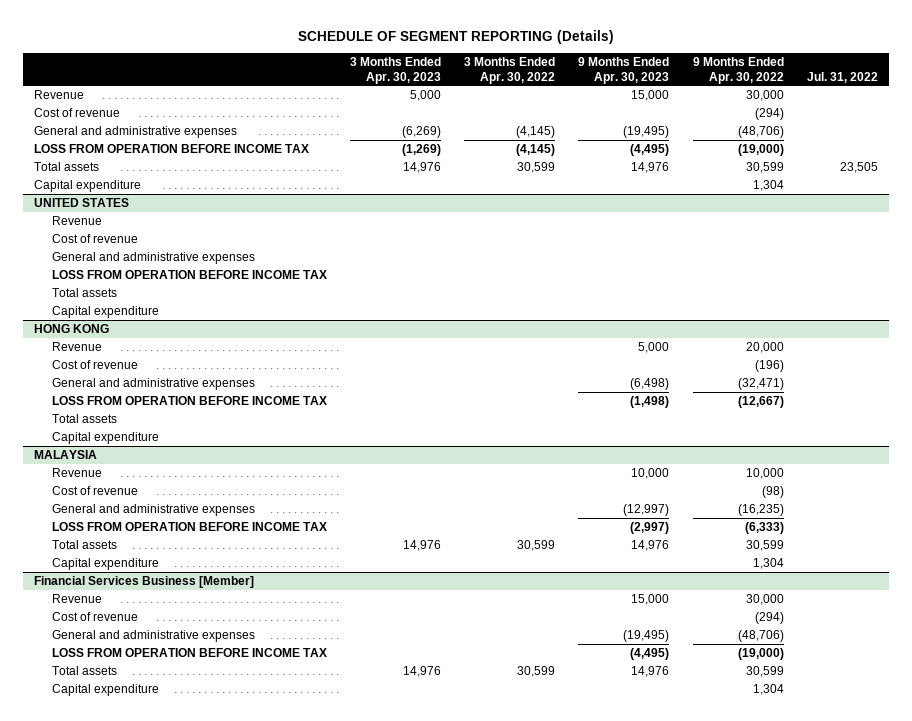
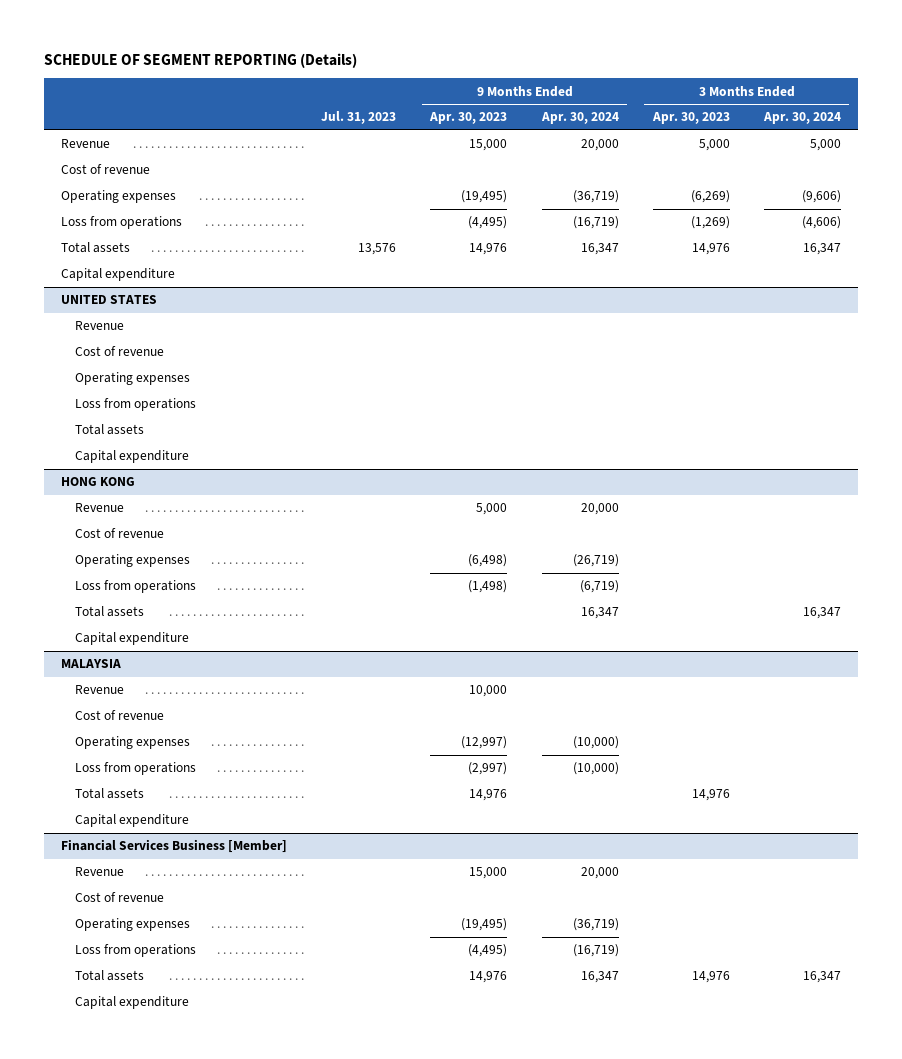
- | 3 Months Ended Apr. 30, 2023 | 3 Months Ended Apr. 30, 2022 | 9 Months Ended Apr. 30, 2023 | 9 Months Ended Apr. 30, 2022 | Jul. 31, 2022
+ | Jul. 31, 2023 | 9 Months Ended Apr. 30, 2023 | 9 Months Ended Apr. 30, 2024 | 3 Months Ended Apr. 30, 2023 | 3 Months Ended Apr. 30, 2024
- General and administrative expenses | (6,269) | (4,145) | (19,495) | (48,706) |
- LOSS FROM OPERATION BEFORE INCOME TAX | (1,269) | (4,145) | (4,495) | (19,000) |
+ Operating expenses | | (19,495) | (36,719) | (6,269) | (9,606)
+ Loss from operations | | (4,495) | (16,719) | (1,269) | (4,606)
@ UNITED STATES
- General and administrative expenses
- LOSS FROM OPERATION BEFORE INCOME TAX
+ Operating expenses
+ Loss from operations
@ HONG KONG
- General and administrative expenses | | | (6,498) | (32,471) |
- LOSS FROM OPERATION BEFORE INCOME TAX | | | (1,498) | (12,667) |
+ Operating expenses | | (6,498) | (26,719) | |
+ Loss from operations | | (1,498) | (6,719) | |
@ MALAYSIA
- General and administrative expenses | | | (12,997) | (16,235) |
- LOSS FROM OPERATION BEFORE INCOME TAX | | | (2,997) | (6,333) |
+ Operating expenses | | (12,997) | (10,000) | |
+ Loss from operations | | (2,997) | (10,000) | |
@ Financial Services Business [Member]
- General and administrative expenses | | | (19,495) | (48,706) |
- LOSS FROM OPERATION BEFORE INCOME TAX | | | (4,495) | (19,000) |
+ Operating expenses | | (19,495) | (36,719) | |
+ Loss from operations | | (4,495) | (16,719) | |

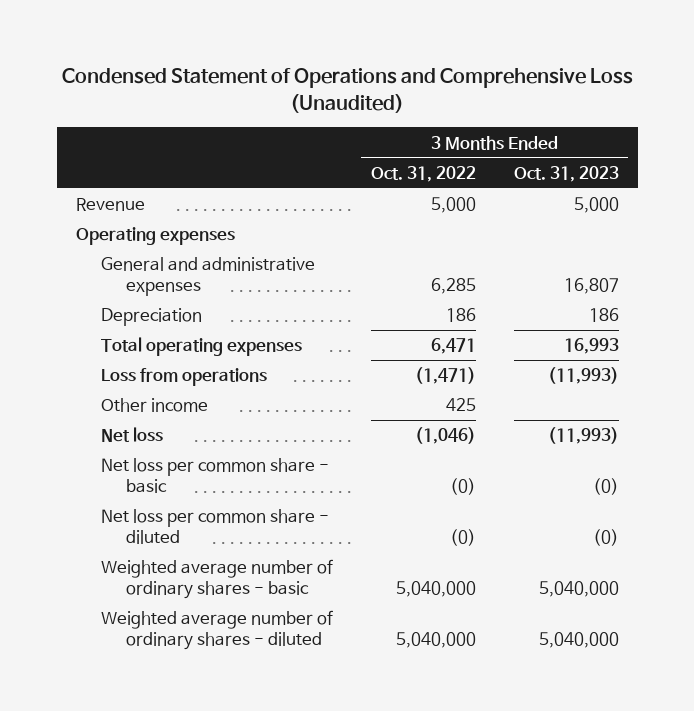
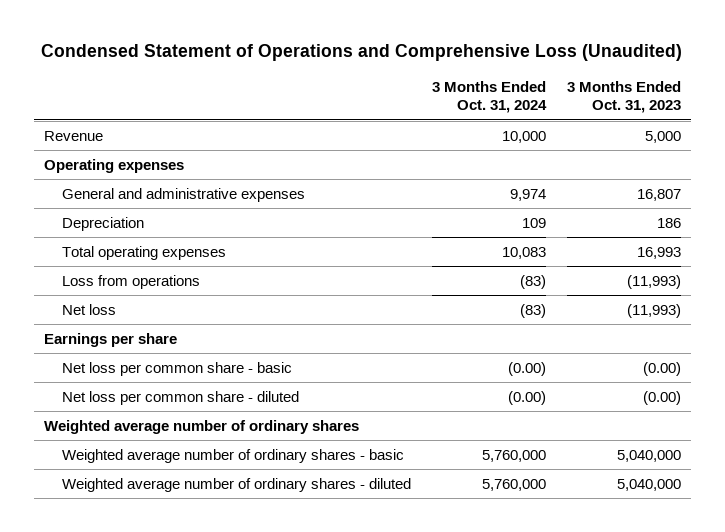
- | 3 Months Ended Oct. 31, 2022 | 3 Months Ended Oct. 31, 2023
+ | 3 Months Ended Oct. 31, 2024 | 3 Months Ended Oct. 31, 2023
- Other income | 425 |
- Net loss per common share - basic | (0) | (0)
- Net loss per common share - diluted | (0) | (0)
+ Earnings per share
+ Net loss per common share - basic | (0.00) | (0.00)
+ Net loss per common share - diluted | (0.00) | (0.00)
+ Weighted average number of ordinary shares

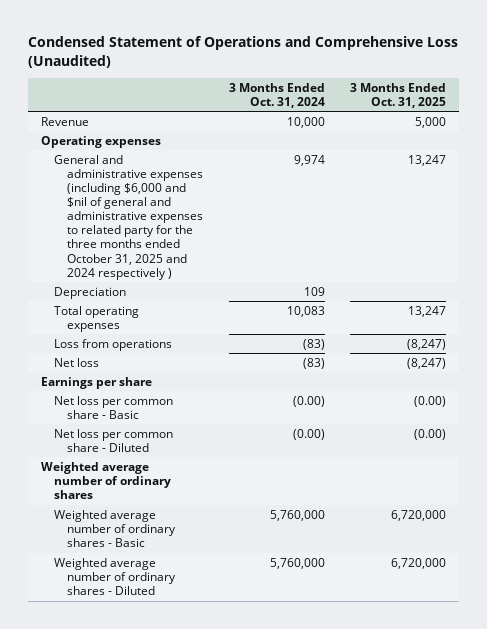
- | 3 Months Ended Oct. 31, 2024 | 3 Months Ended Oct. 31, 2023
+ | 3 Months Ended Oct. 31, 2024 | 3 Months Ended Oct. 31, 2025
- General and administrative expenses | 9,974 | 16,807
+ General and administrative expenses (including $6,000 and $nil of general and administrative expenses to related party for the three months ended October 31, 2025 and 2024 respectively ) | 9,974 | 13,247
- Net loss per common share - basic | (0.00) | (0.00)
- Net loss per common share - diluted | (0.00) | (0.00)
+ Net loss per common share - Basic | (0.00) | (0.00)
+ Net loss per common share - Diluted | (0.00) | (0.00)
- Weighted average number of ordinary shares - basic | 5,760,000 | 5,040,000
- Weighted average number of ordinary shares - diluted | 5,760,000 | 5,040,000
+ Weighted average number of ordinary shares - Basic | 5,760,000 | 6,720,000
+ Weighted average number of ordinary shares - Diluted | 5,760,000 | 6,720,000

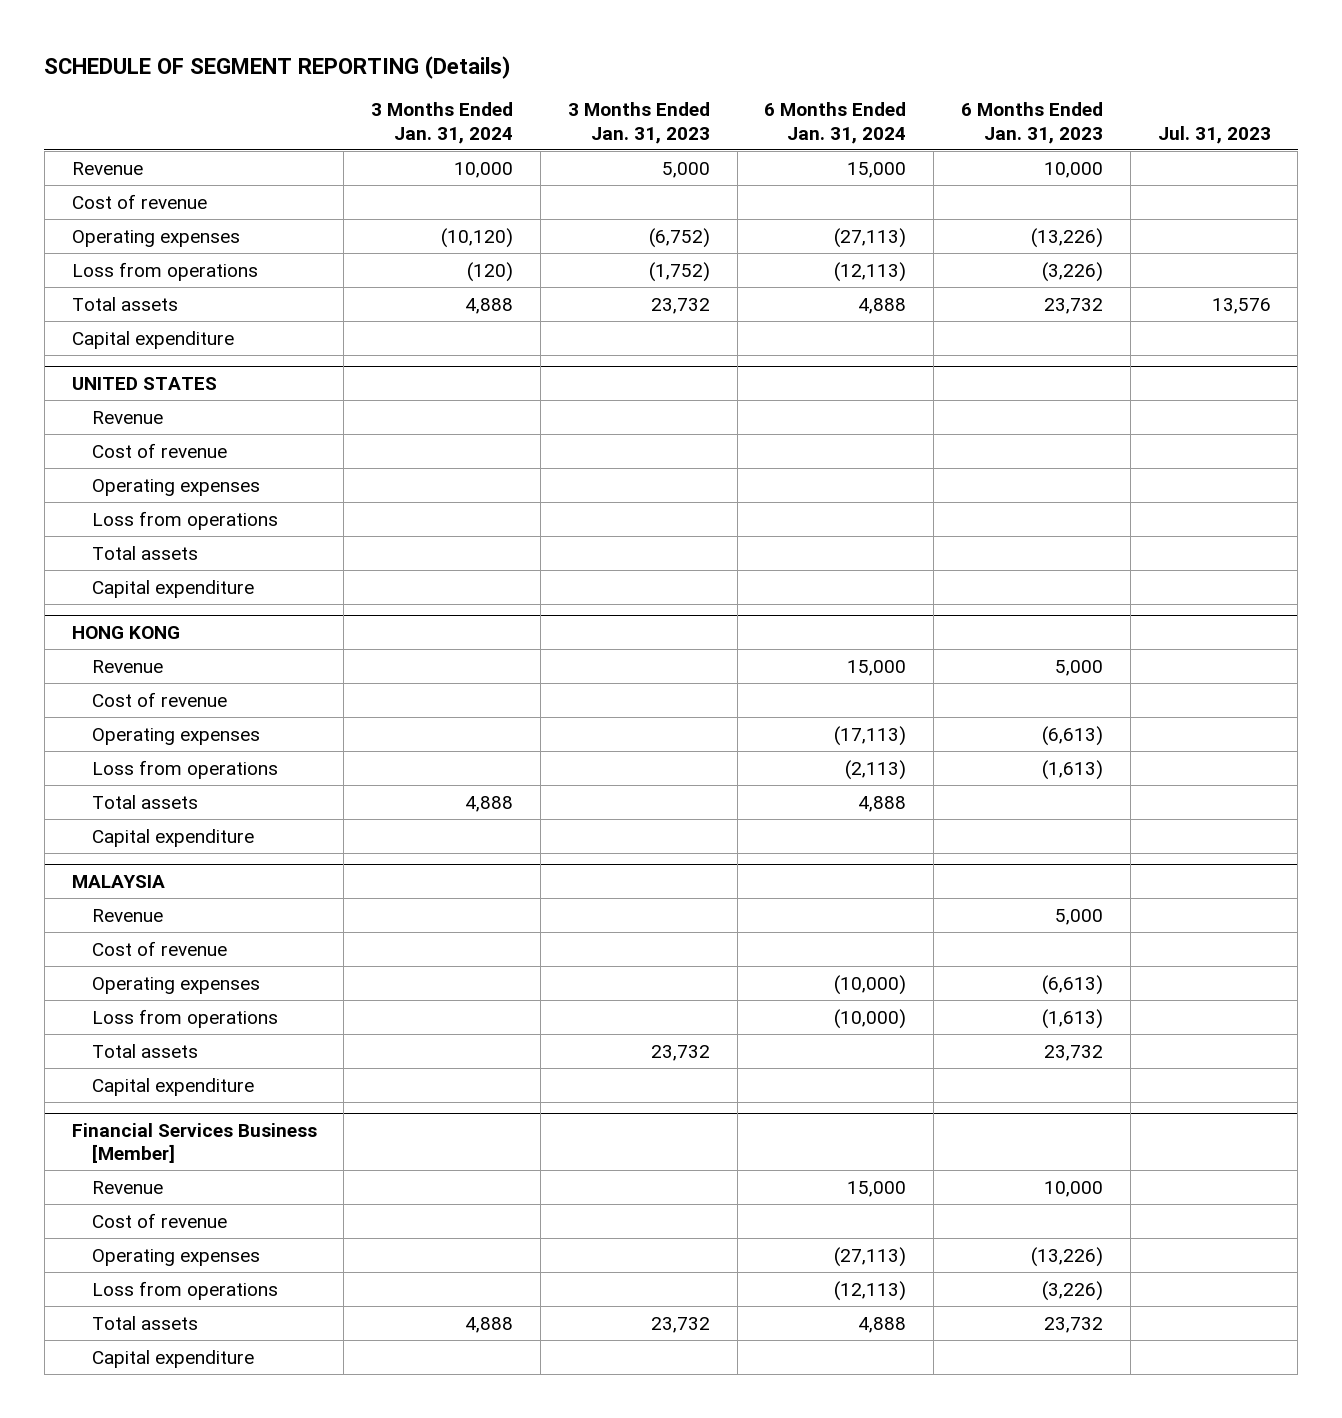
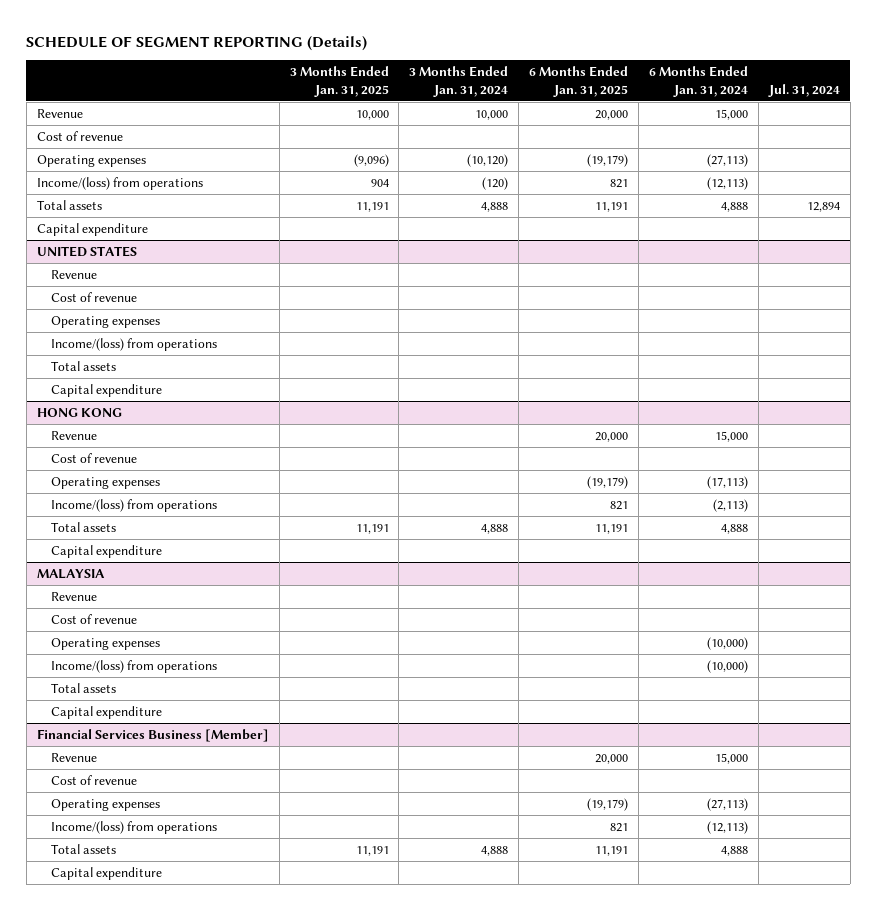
- | 3 Months Ended Jan. 31, 2024 | 3 Months Ended Jan. 31, 2023 | 6 Months Ended Jan. 31, 2024 | 6 Months Ended Jan. 31, 2023 | Jul. 31, 2023
+ | 3 Months Ended Jan. 31, 2025 | 3 Months Ended Jan. 31, 2024 | 6 Months Ended Jan. 31, 2025 | 6 Months Ended Jan. 31, 2024 | Jul. 31, 2024
- Loss from operations | (120) | (1,752) | (12,113) | (3,226) |
+ Income/(loss) from operations | 904 | (120) | 821 | (12,113) |
@ UNITED STATES
- Loss from operations
+ Income/(loss) from operations
@ HONG KONG
- Loss from operations | | | (2,113) | (1,613) |
+ Income/(loss) from operations | | | 821 | (2,113) |
@ MALAYSIA
- Loss from operations | | | (10,000) | (1,613) |
+ Income/(loss) from operations | | | | (10,000) |
@ Financial Services Business [Member]
- Loss from operations | | | (12,113) | (3,226) |
+ Income/(loss) from operations | | | 821 | (12,113) |

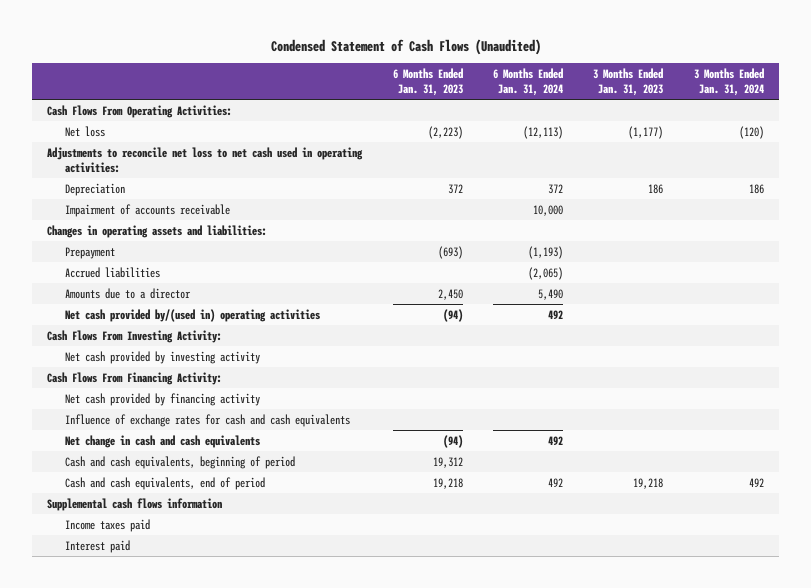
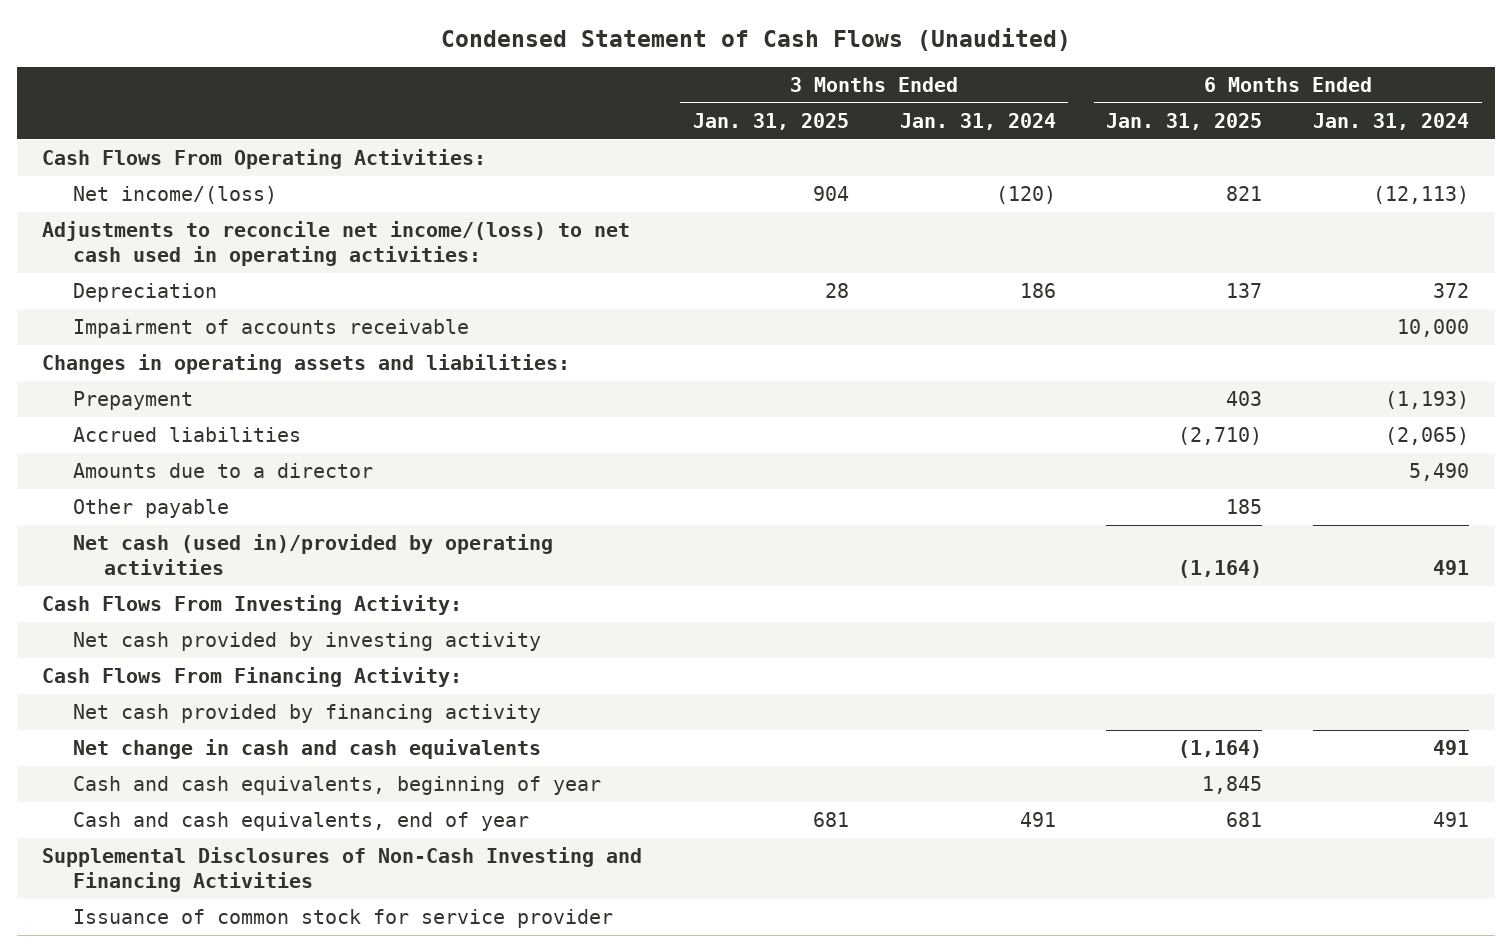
- | 6 Months Ended Jan. 31, 2023 | 6 Months Ended Jan. 31, 2024 | 3 Months Ended Jan. 31, 2023 | 3 Months Ended Jan. 31, 2024
+ | 3 Months Ended Jan. 31, 2025 | 3 Months Ended Jan. 31, 2024 | 6 Months Ended Jan. 31, 2025 | 6 Months Ended Jan. 31, 2024
- Net loss | (2,223) | (12,113) | (1,177) | (120)
- Adjustments to reconcile net loss to net cash used in operating activities:
+ Net income/(loss) | 904 | (120) | 821 | (12,113)
+ Adjustments to reconcile net income/(loss) to net cash used in operating activities:
- Net cash provided by/(used in) operating activities | (94) | 492 | |
+ Other payable | | | 185 |
+ Net cash (used in)/provided by operating activities | | | (1,164) | 491
- Influence of exchange rates for cash and cash equivalents
- Net change in cash and cash equivalents | (94) | 492 | |
- Cash and cash equivalents, beginning of period | 19,312 | | |
- Cash and cash equivalents, end of period | 19,218 | 492 | 19,218 | 492
- Supplemental cash flows information
- Income taxes paid
- Interest paid
+ Net change in cash and cash equivalents | | | (1,164) | 491
+ Cash and cash equivalents, beginning of year | | | 1,845 |
+ Cash and cash equivalents, end of year | 681 | 491 | 681 | 491
+ Supplemental Disclosures of Non-Cash Investing and Financing Activities
+ Issuance of common stock for service provider

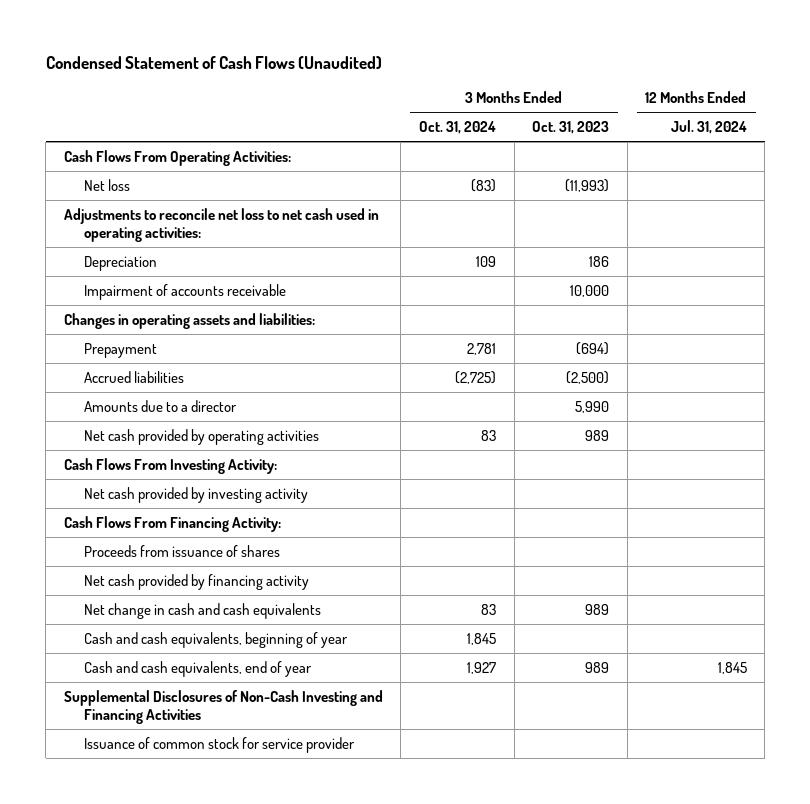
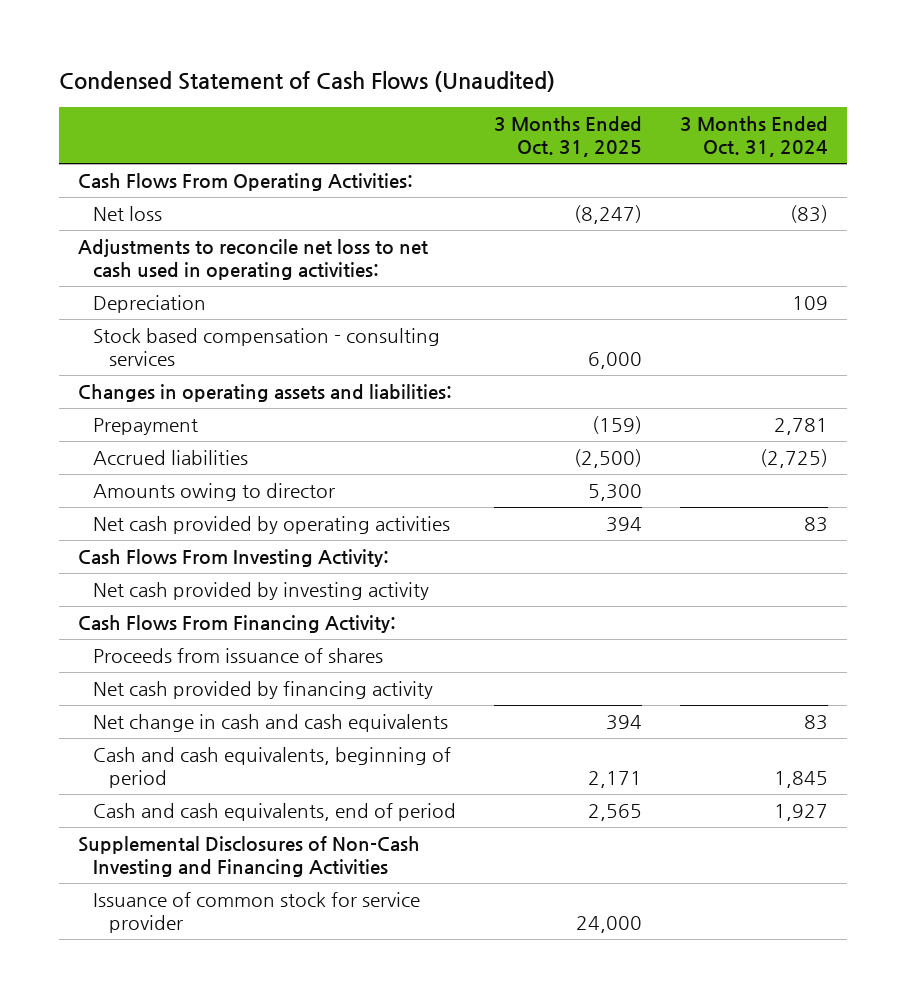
- | 3 Months Ended Oct. 31, 2024 | 3 Months Ended Oct. 31, 2023 | 12 Months Ended Jul. 31, 2024
+ | 3 Months Ended Oct. 31, 2025 | 3 Months Ended Oct. 31, 2024
- Impairment of accounts receivable | | 10,000 |
+ Stock based compensation - consulting services | 6,000 |
- Amounts due to a director | | 5,990 |
+ Amounts owing to director | 5,300 |
- Cash and cash equivalents, beginning of year | 1,845 | |
- Cash and cash equivalents, end of year | 1,927 | 989 | 1,845
+ Cash and cash equivalents, beginning of period | 2,171 | 1,845
+ Cash and cash equivalents, end of period | 2,565 | 1,927

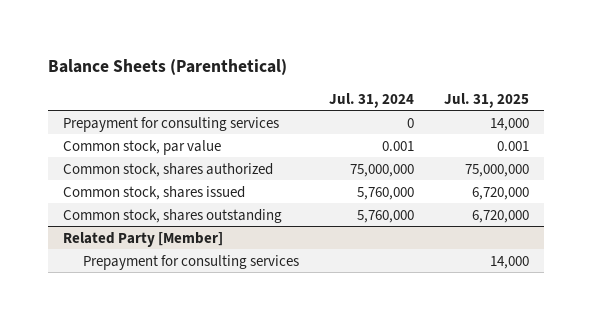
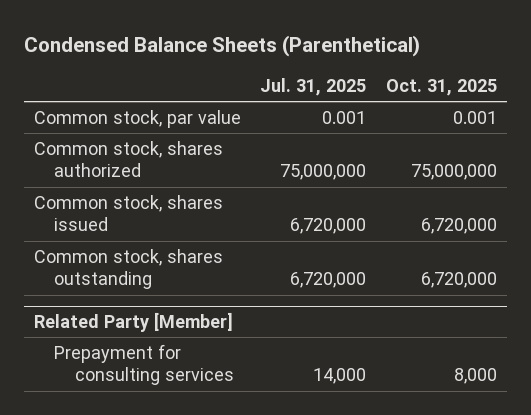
- Balance Sheets (Parenthetical)
+ Condensed Balance Sheets (Parenthetical)
- | Jul. 31, 2024 | Jul. 31, 2025
+ | Jul. 31, 2025 | Oct. 31, 2025
- Prepayment for consulting services | 0 | 14,000

